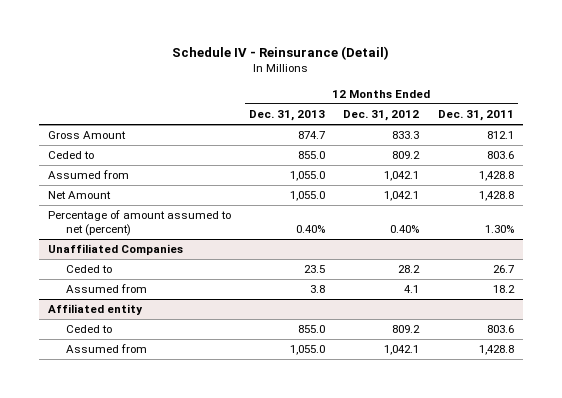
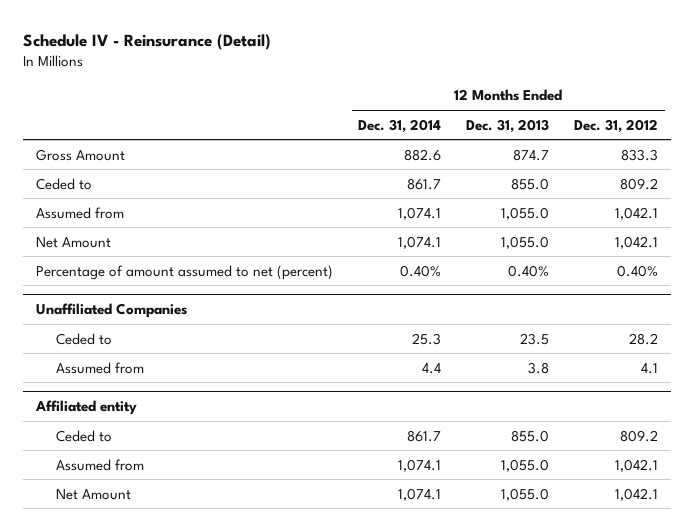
- | 12 Months Ended Dec. 31, 2013 | 12 Months Ended Dec. 31, 2012 | 12 Months Ended Dec. 31, 2011
+ | 12 Months Ended Dec. 31, 2014 | 12 Months Ended Dec. 31, 2013 | 12 Months Ended Dec. 31, 2012
@ Affiliated entity
+ Net Amount | 1,074.1 | 1,055.0 | 1,042.1

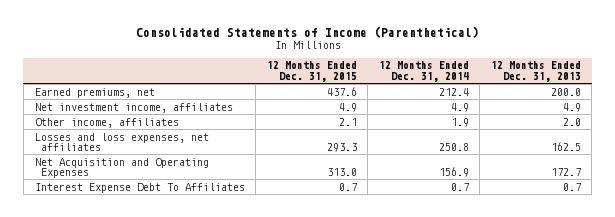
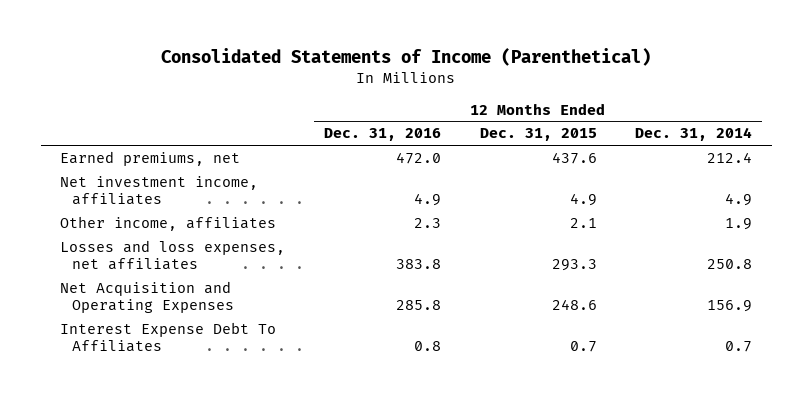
- | 12 Months Ended Dec. 31, 2015 | 12 Months Ended Dec. 31, 2014 | 12 Months Ended Dec. 31, 2013
+ | 12 Months Ended Dec. 31, 2016 | 12 Months Ended Dec. 31, 2015 | 12 Months Ended Dec. 31, 2014
- Net Acquisition and Operating Expenses | 313.0 | 156.9 | 172.7
+ Net Acquisition and Operating Expenses | 285.8 | 248.6 | 156.9

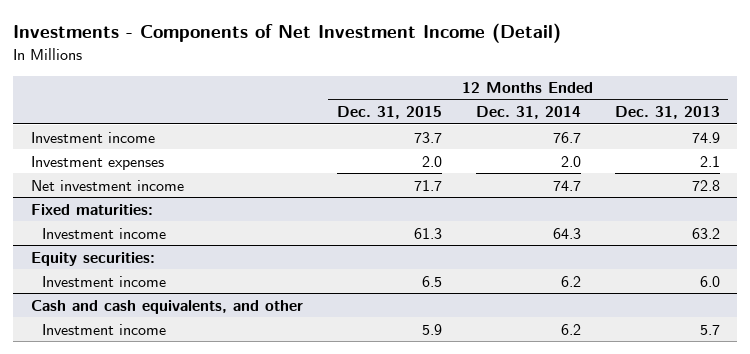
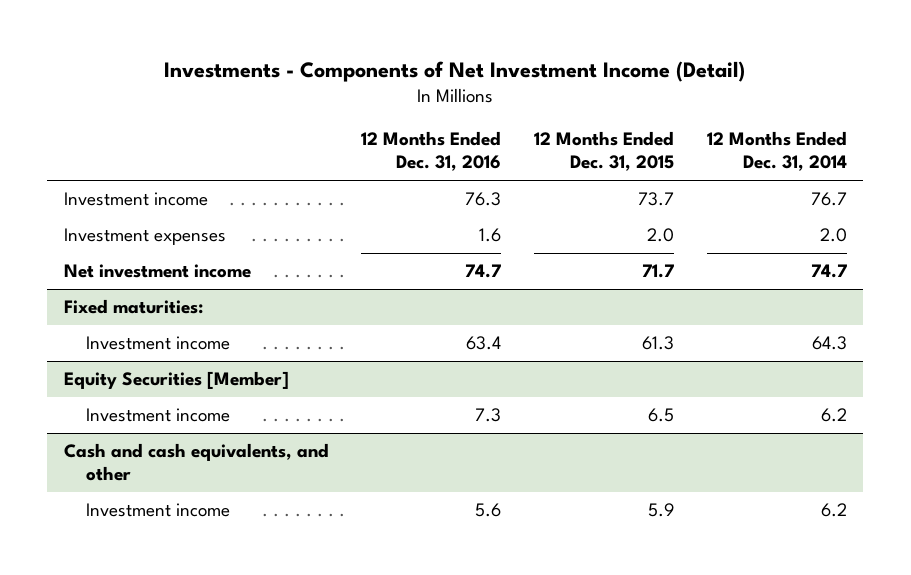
- | 12 Months Ended Dec. 31, 2015 | 12 Months Ended Dec. 31, 2014 | 12 Months Ended Dec. 31, 2013
+ | 12 Months Ended Dec. 31, 2016 | 12 Months Ended Dec. 31, 2015 | 12 Months Ended Dec. 31, 2014
- Equity securities:
+ Equity Securities [Member]

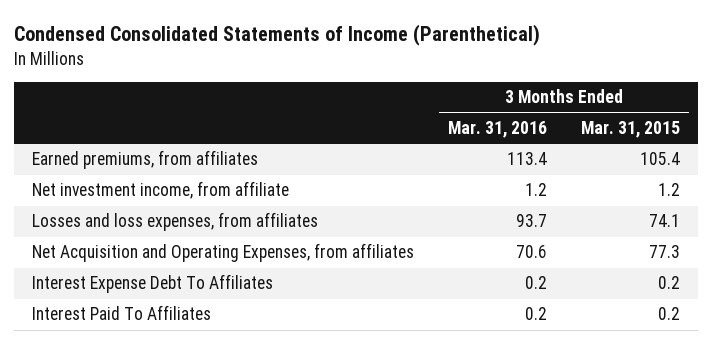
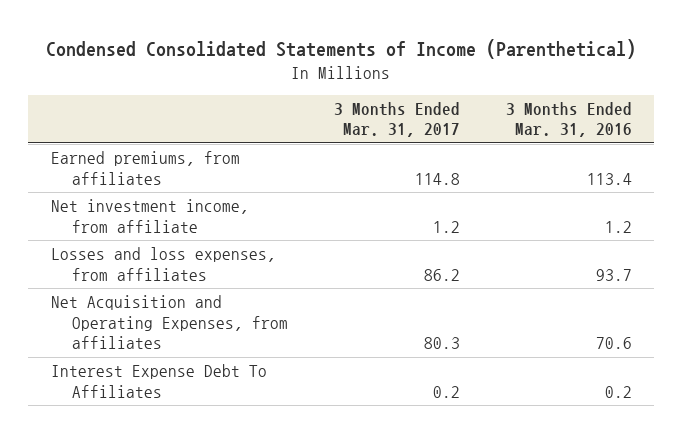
- | 3 Months Ended Mar. 31, 2016 | 3 Months Ended Mar. 31, 2015
+ | 3 Months Ended Mar. 31, 2017 | 3 Months Ended Mar. 31, 2016
- Interest Paid To Affiliates | 0.2 | 0.2

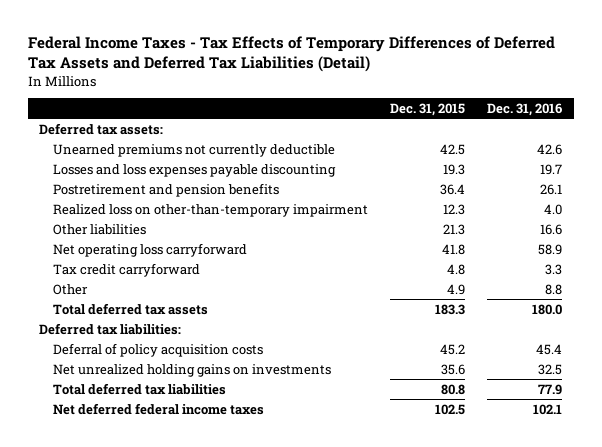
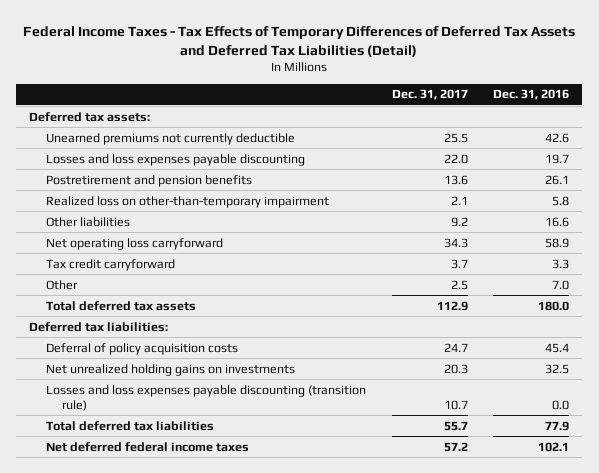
- | Dec. 31, 2015 | Dec. 31, 2016
+ | Dec. 31, 2017 | Dec. 31, 2016
- Realized loss on other-than-temporary impairment | 12.3 | 4.0
+ Realized loss on other-than-temporary impairment | 2.1 | 5.8
- Other | 4.9 | 8.8
+ Other | 2.5 | 7.0
+ Losses and loss expenses payable discounting (transition rule) | 10.7 | 0.0

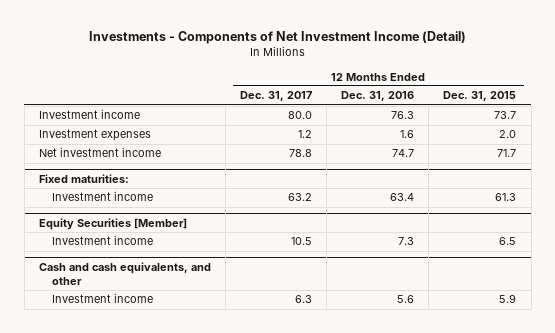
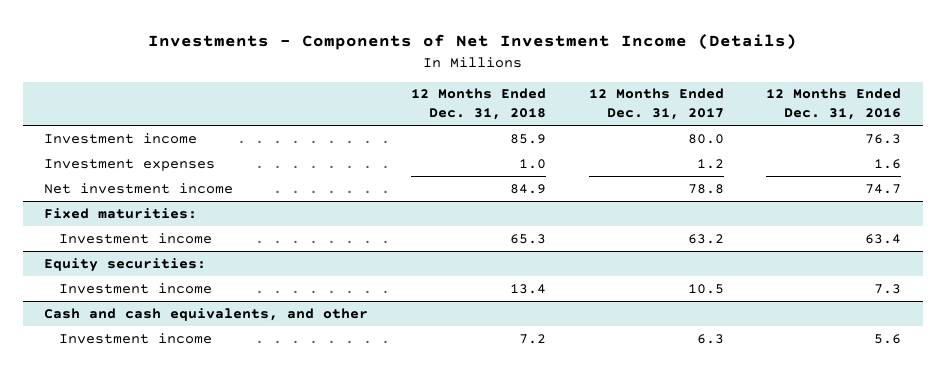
- Investments - Components of Net Investment Income (Detail)
+ Investments - Components of Net Investment Income (Details)
- | 12 Months Ended Dec. 31, 2017 | 12 Months Ended Dec. 31, 2016 | 12 Months Ended Dec. 31, 2015
+ | 12 Months Ended Dec. 31, 2018 | 12 Months Ended Dec. 31, 2017 | 12 Months Ended Dec. 31, 2016
- Equity Securities [Member]
+ Equity securities:

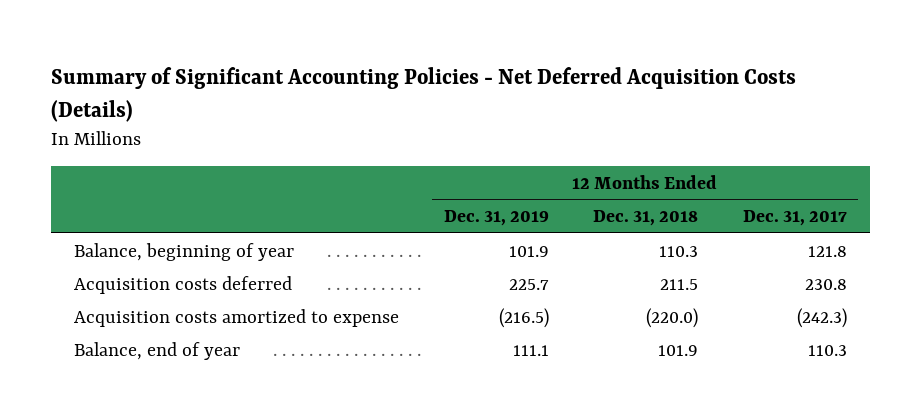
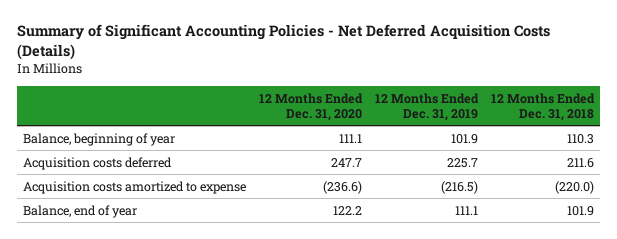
- | 12 Months Ended Dec. 31, 2019 | 12 Months Ended Dec. 31, 2018 | 12 Months Ended Dec. 31, 2017
+ | 12 Months Ended Dec. 31, 2020 | 12 Months Ended Dec. 31, 2019 | 12 Months Ended Dec. 31, 2018
- Acquisition costs deferred | 225.7 | 211.5 | 230.8
+ Acquisition costs deferred | 247.7 | 225.7 | 211.6

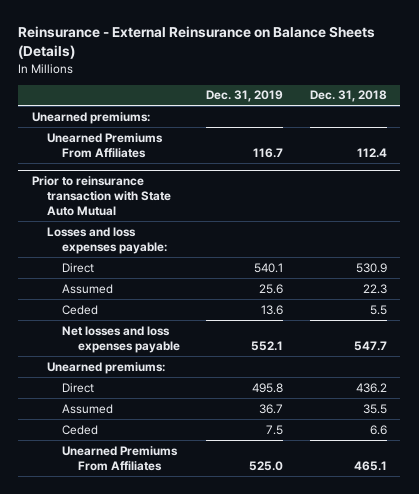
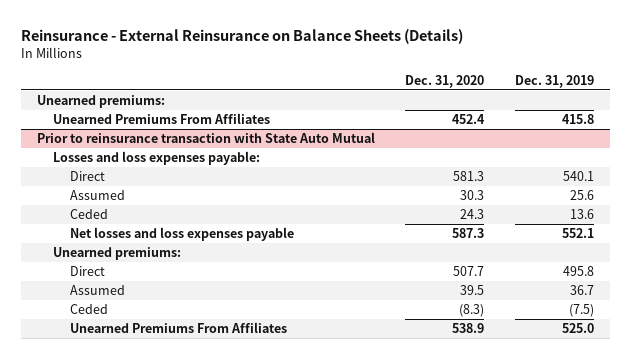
- | Dec. 31, 2019 | Dec. 31, 2018
+ | Dec. 31, 2020 | Dec. 31, 2019
- Unearned Premiums From Affiliates | 116.7 | 112.4
+ Unearned Premiums From Affiliates | 452.4 | 415.8
@ Prior to reinsurance transaction with State Auto Mutual
- Ceded | 7.5 | 6.6
+ Ceded | (8.3) | (7.5)

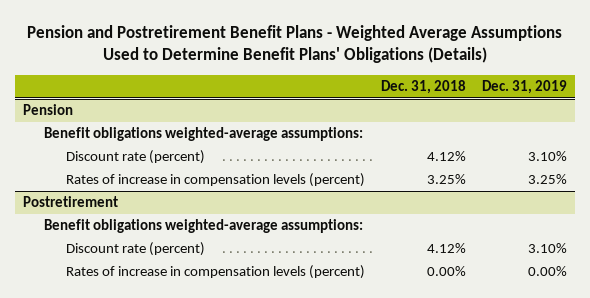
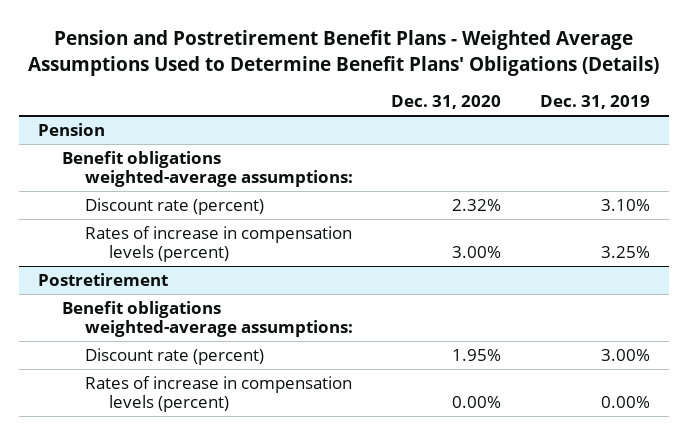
- | Dec. 31, 2018 | Dec. 31, 2019
+ | Dec. 31, 2020 | Dec. 31, 2019
@ Postretirement
- Discount rate (percent) | 4.12% | 3.10%
+ Discount rate (percent) | 1.95% | 3.00%

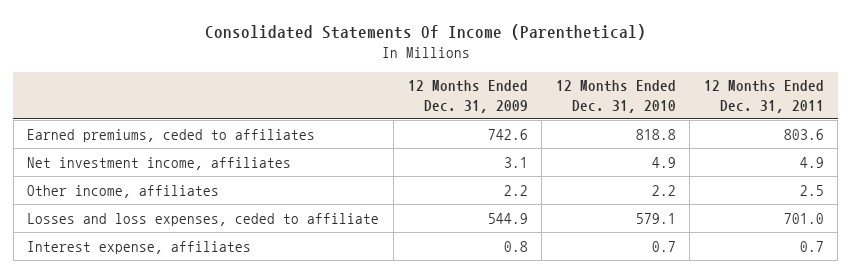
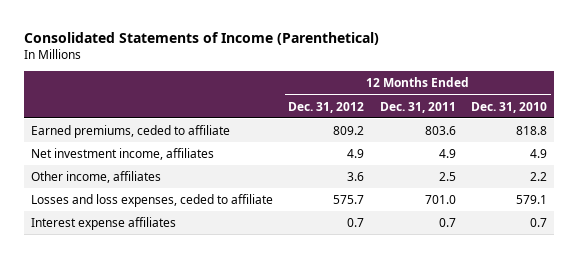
- Consolidated Statements Of Income (Parenthetical)
+ Consolidated Statements of Income (Parenthetical)
- | 12 Months Ended Dec. 31, 2009 | 12 Months Ended Dec. 31, 2010 | 12 Months Ended Dec. 31, 2011
+ | 12 Months Ended Dec. 31, 2012 | 12 Months Ended Dec. 31, 2011 | 12 Months Ended Dec. 31, 2010
- Earned premiums, ceded to affiliates | 742.6 | 818.8 | 803.6
+ Earned premiums, ceded to affiliate | 809.2 | 803.6 | 818.8
- Interest expense, affiliates | 0.8 | 0.7 | 0.7
+ Interest expense affiliates | 0.7 | 0.7 | 0.7

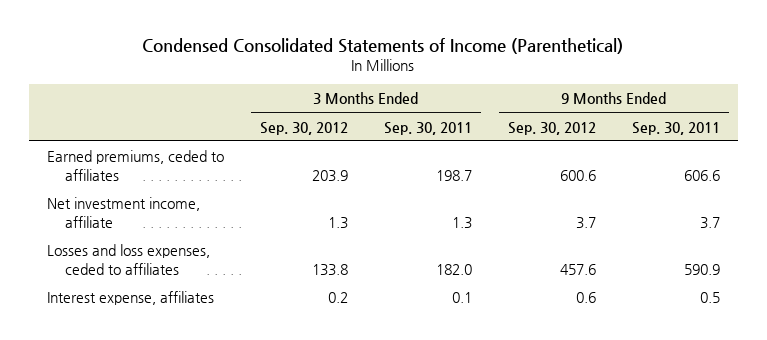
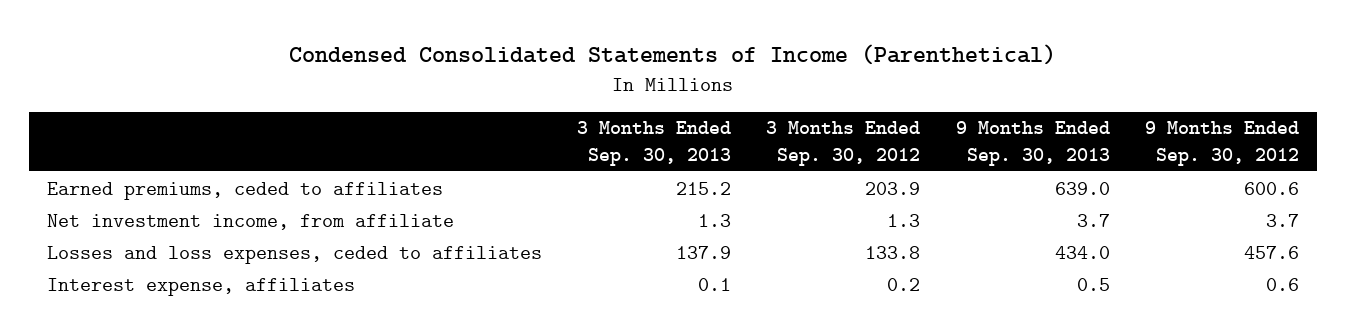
- | 3 Months Ended Sep. 30, 2012 | 3 Months Ended Sep. 30, 2011 | 9 Months Ended Sep. 30, 2012 | 9 Months Ended Sep. 30, 2011
+ | 3 Months Ended Sep. 30, 2013 | 3 Months Ended Sep. 30, 2012 | 9 Months Ended Sep. 30, 2013 | 9 Months Ended Sep. 30, 2012
- Net investment income, affiliate | 1.3 | 1.3 | 3.7 | 3.7
+ Net investment income, from affiliate | 1.3 | 1.3 | 3.7 | 3.7

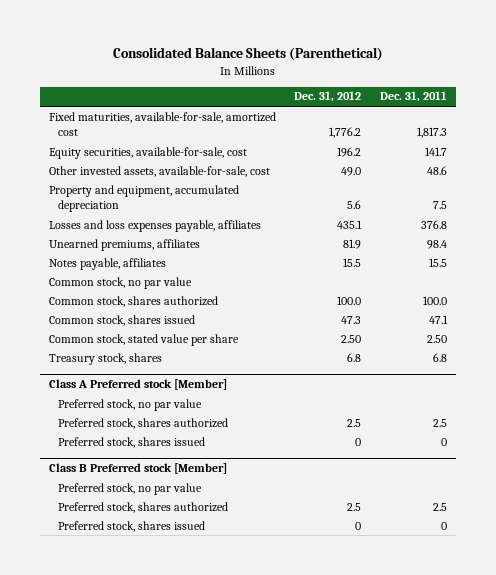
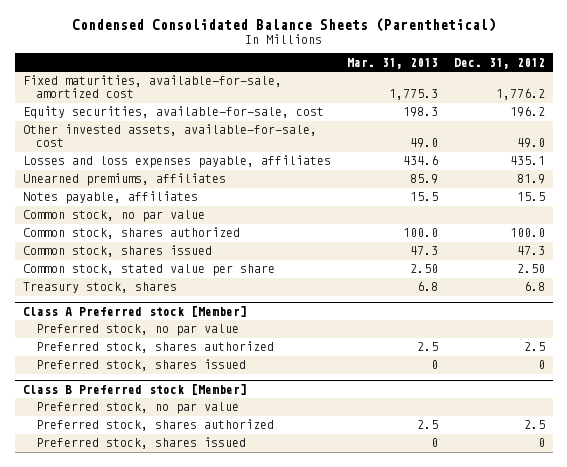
- Consolidated Balance Sheets (Parenthetical)
+ Condensed Consolidated Balance Sheets (Parenthetical)
- | Dec. 31, 2012 | Dec. 31, 2011
+ | Mar. 31, 2013 | Dec. 31, 2012
- Property and equipment, accumulated depreciation | 5.6 | 7.5

